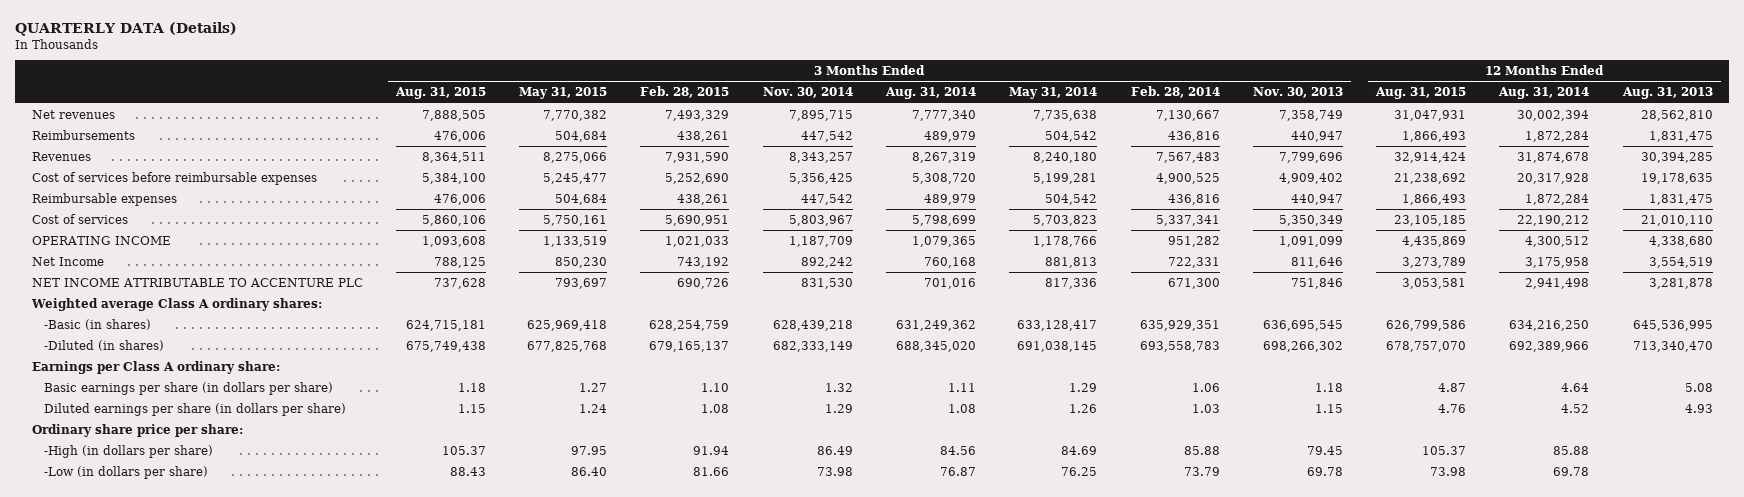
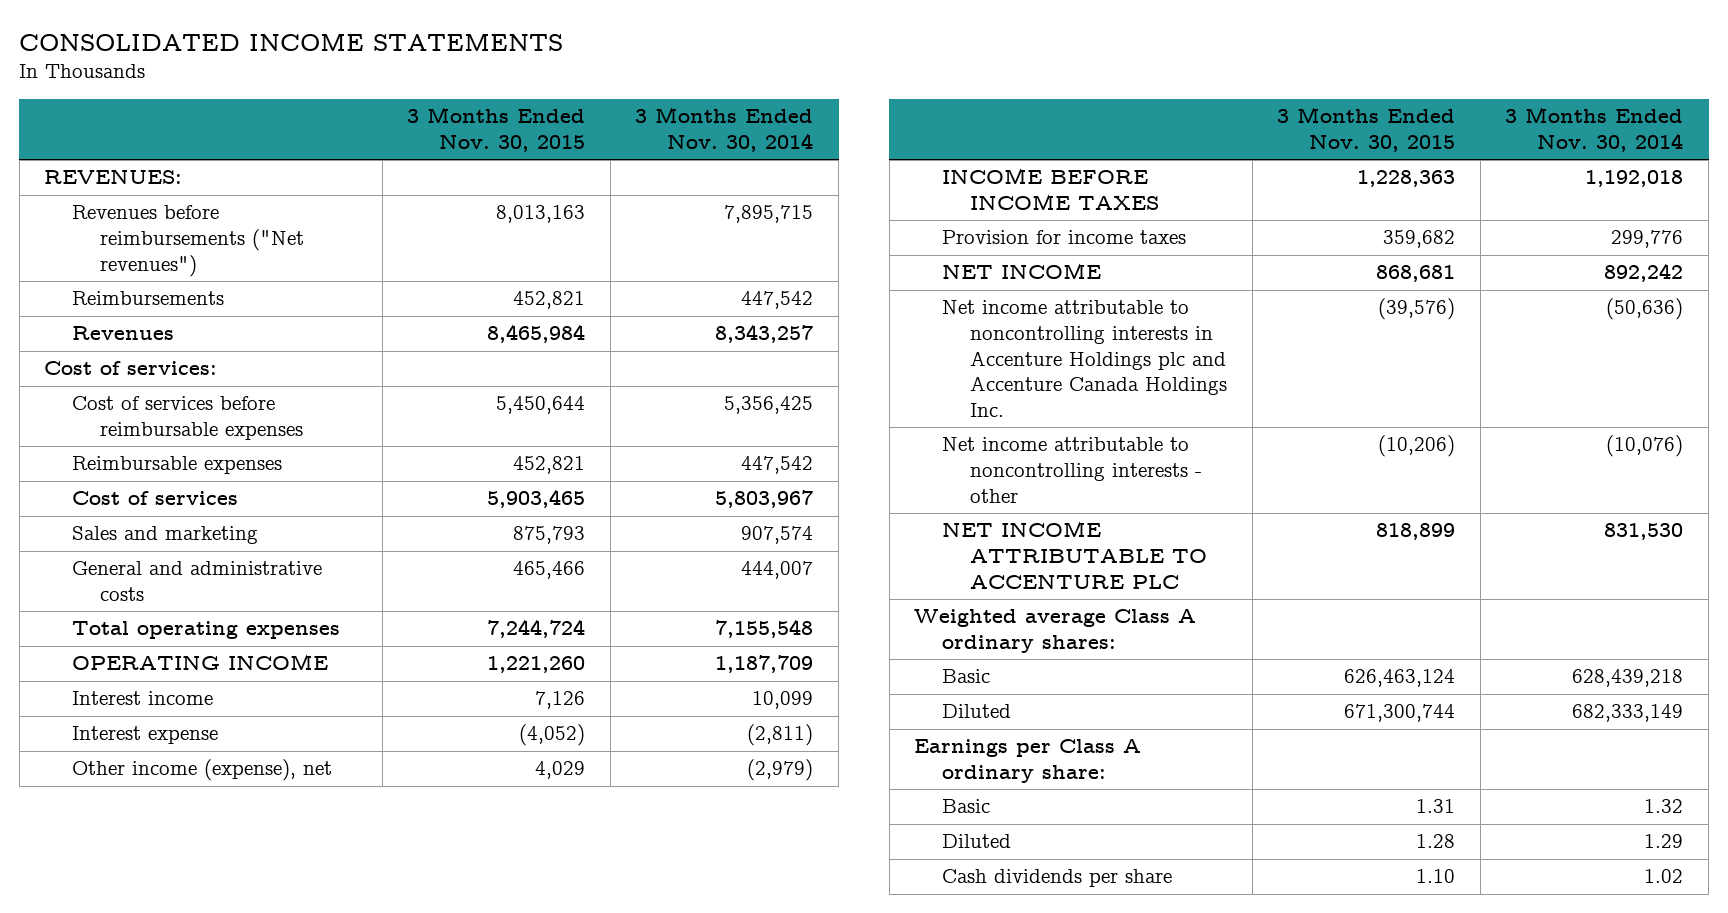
- QUARTERLY DATA (Details)
+ CONSOLIDATED INCOME STATEMENTS
- | 3 Months Ended Aug. 31, 2015 | 3 Months Ended May 31, 2015 | 3 Months Ended Feb. 28, 2015 | 3 Months Ended Nov. 30, 2014 | 3 Months Ended Aug. 31, 2014 | 3 Months Ended May 31, 2014 | 3 Months Ended Feb. 28, 2014 | 3 Months Ended Nov. 30, 2013 | 12 Months Ended Aug. 31, 2015 | 12 Months Ended Aug. 31, 2014 | 12 Months Ended Aug. 31, 2013
+ | 3 Months Ended Nov. 30, 2015 | 3 Months Ended Nov. 30, 2014
- Net revenues | 7,888,505 | 7,770,382 | 7,493,329 | 7,895,715 | 7,777,340 | 7,735,638 | 7,130,667 | 7,358,749 | 31,047,931 | 30,002,394 | 28,562,810
+ REVENUES:
+ Revenues before reimbursements ("Net revenues") | 8,013,163 | 7,895,715
+ Cost of services:
+ Sales and marketing | 875,793 | 907,574
+ General and administrative costs | 465,466 | 444,007
+ Total operating expenses | 7,244,724 | 7,155,548
- Net Income | 788,125 | 850,230 | 743,192 | 892,242 | 760,168 | 881,813 | 722,331 | 811,646 | 3,273,789 | 3,175,958 | 3,554,519
+ Interest income | 7,126 | 10,099
+ Interest expense | (4,052) | (2,811)
+ Other income (expense), net | 4,029 | (2,979)
+ INCOME BEFORE INCOME TAXES | 1,228,363 | 1,192,018
+ Provision for income taxes | 359,682 | 299,776
+ NET INCOME | 868,681 | 892,242
+ Net income attributable to noncontrolling interests in Accenture Holdings plc and Accenture Canada Holdings Inc. | (39,576) | (50,636)
+ Net income attributable to noncontrolling interests - other | (10,206) | (10,076)
- -Basic (in shares) | 624,715,181 | 625,969,418 | 628,254,759 | 628,439,218 | 631,249,362 | 633,128,417 | 635,929,351 | 636,695,545 | 626,799,586 | 634,216,250 | 645,536,995
- -Diluted (in shares) | 675,749,438 | 677,825,768 | 679,165,137 | 682,333,149 | 688,345,020 | 691,038,145 | 693,558,783 | 698,266,302 | 678,757,070 | 692,389,966 | 713,340,470
+ Basic | 626,463,124 | 628,439,218
+ Diluted | 671,300,744 | 682,333,149
- Basic earnings per share (in dollars per share) | 1.18 | 1.27 | 1.10 | 1.32 | 1.11 | 1.29 | 1.06 | 1.18 | 4.87 | 4.64 | 5.08
- Diluted earnings per share (in dollars per share) | 1.15 | 1.24 | 1.08 | 1.29 | 1.08 | 1.26 | 1.03 | 1.15 | 4.76 | 4.52 | 4.93
- Ordinary share price per share:
- -High (in dollars per share) | 105.37 | 97.95 | 91.94 | 86.49 | 84.56 | 84.69 | 85.88 | 79.45 | 105.37 | 85.88 |
- -Low (in dollars per share) | 88.43 | 86.40 | 81.66 | 73.98 | 76.87 | 76.25 | 73.79 | 69.78 | 73.98 | 69.78 |
+ Basic | 1.31 | 1.32
+ Diluted | 1.28 | 1.29
+ Cash dividends per share | 1.10 | 1.02

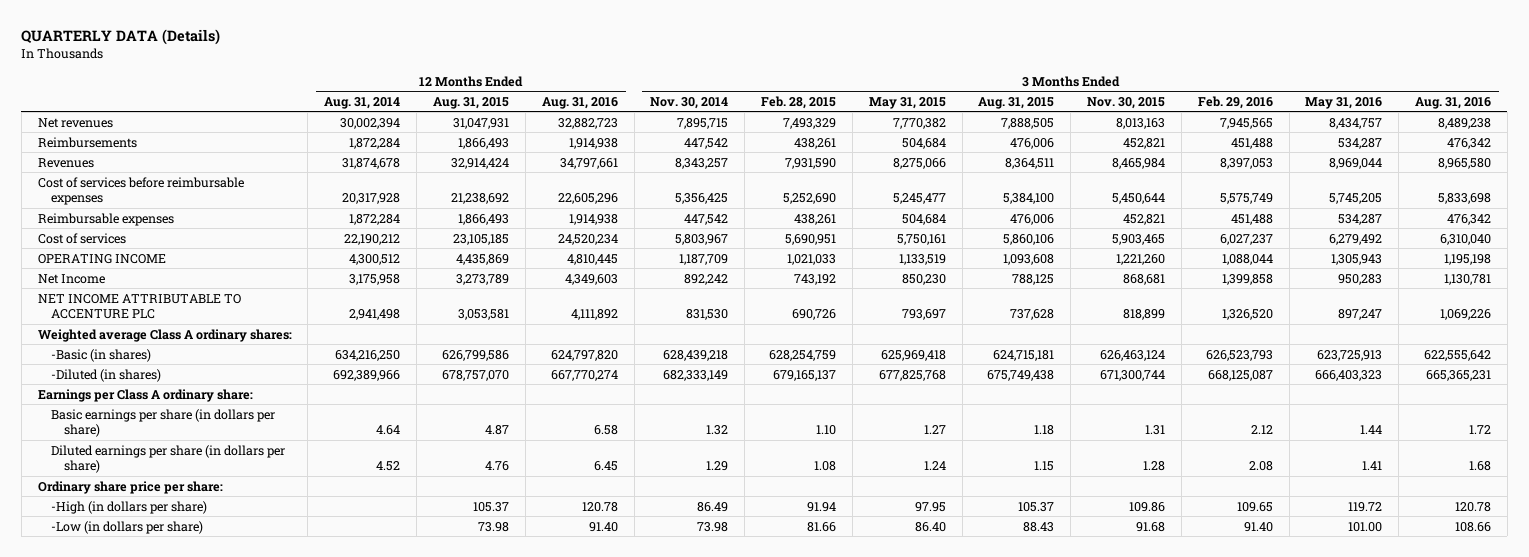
- CONSOLIDATED INCOME STATEMENTS
+ QUARTERLY DATA (Details)
- | 3 Months Ended Nov. 30, 2015 | 3 Months Ended Nov. 30, 2014
+ | 12 Months Ended Aug. 31, 2014 | 12 Months Ended Aug. 31, 2015 | 12 Months Ended Aug. 31, 2016 | 3 Months Ended Nov. 30, 2014 | 3 Months Ended Feb. 28, 2015 | 3 Months Ended May 31, 2015 | 3 Months Ended Aug. 31, 2015 | 3 Months Ended Nov. 30, 2015 | 3 Months Ended Feb. 29, 2016 | 3 Months Ended May 31, 2016 | 3 Months Ended Aug. 31, 2016
- REVENUES:
- Revenues before reimbursements ("Net revenues") | 8,013,163 | 7,895,715
+ Net revenues | 30,002,394 | 31,047,931 | 32,882,723 | 7,895,715 | 7,493,329 | 7,770,382 | 7,888,505 | 8,013,163 | 7,945,565 | 8,434,757 | 8,489,238
- Cost of services:
- Sales and marketing | 875,793 | 907,574
- General and administrative costs | 465,466 | 444,007
- Total operating expenses | 7,244,724 | 7,155,548
- Interest income | 7,126 | 10,099
- Interest expense | (4,052) | (2,811)
- Other income (expense), net | 4,029 | (2,979)
- INCOME BEFORE INCOME TAXES | 1,228,363 | 1,192,018
- Provision for income taxes | 359,682 | 299,776
- NET INCOME | 868,681 | 892,242
- Net income attributable to noncontrolling interests in Accenture Holdings plc and Accenture Canada Holdings Inc. | (39,576) | (50,636)
- Net income attributable to noncontrolling interests - other | (10,206) | (10,076)
+ Net Income | 3,175,958 | 3,273,789 | 4,349,603 | 892,242 | 743,192 | 850,230 | 788,125 | 868,681 | 1,399,858 | 950,283 | 1,130,781
- Basic | 626,463,124 | 628,439,218
- Diluted | 671,300,744 | 682,333,149
+ -Basic (in shares) | 634,216,250 | 626,799,586 | 624,797,820 | 628,439,218 | 628,254,759 | 625,969,418 | 624,715,181 | 626,463,124 | 626,523,793 | 623,725,913 | 622,555,642
+ -Diluted (in shares) | 692,389,966 | 678,757,070 | 667,770,274 | 682,333,149 | 679,165,137 | 677,825,768 | 675,749,438 | 671,300,744 | 668,125,087 | 666,403,323 | 665,365,231
- Basic | 1.31 | 1.32
- Diluted | 1.28 | 1.29
- Cash dividends per share | 1.10 | 1.02
+ Basic earnings per share (in dollars per share) | 4.64 | 4.87 | 6.58 | 1.32 | 1.10 | 1.27 | 1.18 | 1.31 | 2.12 | 1.44 | 1.72
+ Diluted earnings per share (in dollars per share) | 4.52 | 4.76 | 6.45 | 1.29 | 1.08 | 1.24 | 1.15 | 1.28 | 2.08 | 1.41 | 1.68
+ Ordinary share price per share:
+ -High (in dollars per share) | | 105.37 | 120.78 | 86.49 | 91.94 | 97.95 | 105.37 | 109.86 | 109.65 | 119.72 | 120.78
+ -Low (in dollars per share) | | 73.98 | 91.40 | 73.98 | 81.66 | 86.40 | 88.43 | 91.68 | 91.40 | 101.00 | 108.66

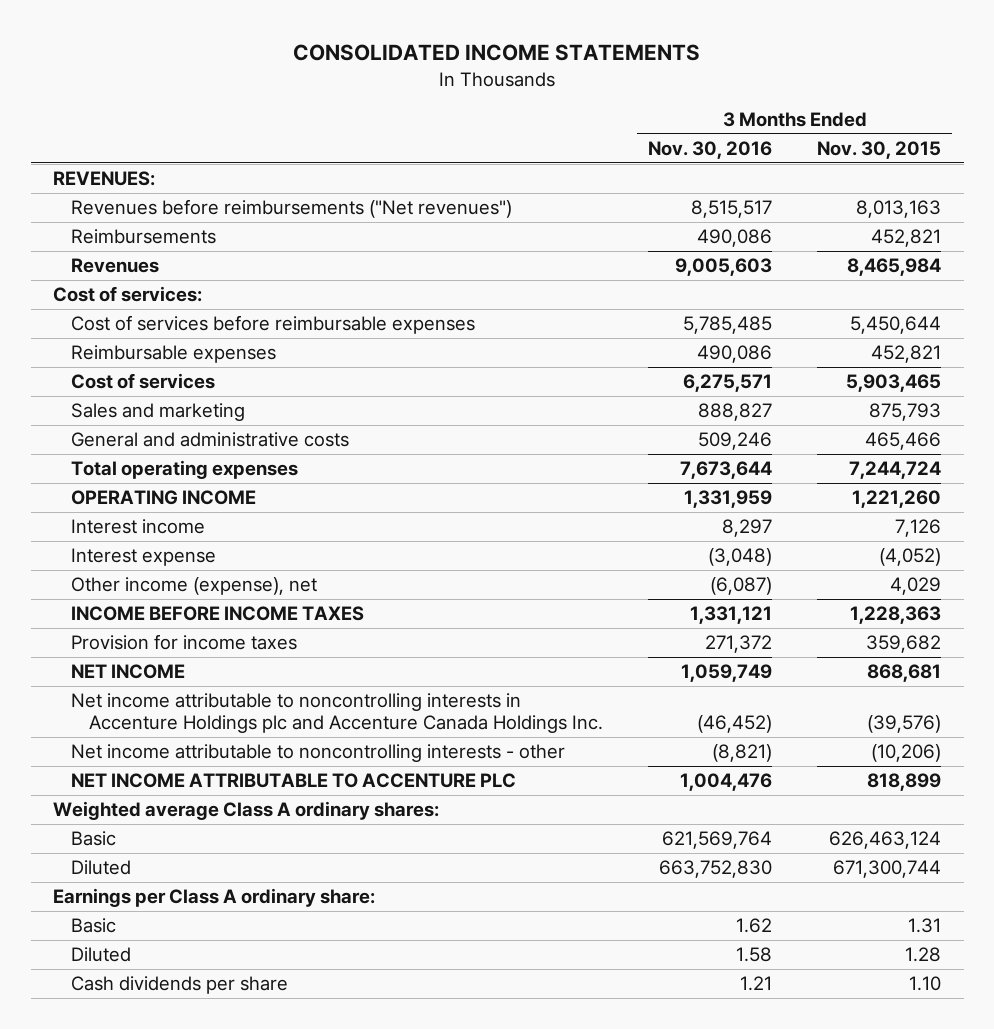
- QUARTERLY DATA (Details)
+ CONSOLIDATED INCOME STATEMENTS
- | 12 Months Ended Aug. 31, 2014 | 12 Months Ended Aug. 31, 2015 | 12 Months Ended Aug. 31, 2016 | 3 Months Ended Nov. 30, 2014 | 3 Months Ended Feb. 28, 2015 | 3 Months Ended May 31, 2015 | 3 Months Ended Aug. 31, 2015 | 3 Months Ended Nov. 30, 2015 | 3 Months Ended Feb. 29, 2016 | 3 Months Ended May 31, 2016 | 3 Months Ended Aug. 31, 2016
+ | 3 Months Ended Nov. 30, 2016 | 3 Months Ended Nov. 30, 2015
- Net revenues | 30,002,394 | 31,047,931 | 32,882,723 | 7,895,715 | 7,493,329 | 7,770,382 | 7,888,505 | 8,013,163 | 7,945,565 | 8,434,757 | 8,489,238
+ REVENUES:
+ Revenues before reimbursements ("Net revenues") | 8,515,517 | 8,013,163
+ Cost of services:
+ Sales and marketing | 888,827 | 875,793
+ General and administrative costs | 509,246 | 465,466
+ Total operating expenses | 7,673,644 | 7,244,724
- Net Income | 3,175,958 | 3,273,789 | 4,349,603 | 892,242 | 743,192 | 850,230 | 788,125 | 868,681 | 1,399,858 | 950,283 | 1,130,781
+ Interest income | 8,297 | 7,126
+ Interest expense | (3,048) | (4,052)
+ Other income (expense), net | (6,087) | 4,029
+ INCOME BEFORE INCOME TAXES | 1,331,121 | 1,228,363
+ Provision for income taxes | 271,372 | 359,682
+ NET INCOME | 1,059,749 | 868,681
+ Net income attributable to noncontrolling interests in Accenture Holdings plc and Accenture Canada Holdings Inc. | (46,452) | (39,576)
+ Net income attributable to noncontrolling interests - other | (8,821) | (10,206)
- -Basic (in shares) | 634,216,250 | 626,799,586 | 624,797,820 | 628,439,218 | 628,254,759 | 625,969,418 | 624,715,181 | 626,463,124 | 626,523,793 | 623,725,913 | 622,555,642
- -Diluted (in shares) | 692,389,966 | 678,757,070 | 667,770,274 | 682,333,149 | 679,165,137 | 677,825,768 | 675,749,438 | 671,300,744 | 668,125,087 | 666,403,323 | 665,365,231
+ Basic | 621,569,764 | 626,463,124
+ Diluted | 663,752,830 | 671,300,744
- Basic earnings per share (in dollars per share) | 4.64 | 4.87 | 6.58 | 1.32 | 1.10 | 1.27 | 1.18 | 1.31 | 2.12 | 1.44 | 1.72
- Diluted earnings per share (in dollars per share) | 4.52 | 4.76 | 6.45 | 1.29 | 1.08 | 1.24 | 1.15 | 1.28 | 2.08 | 1.41 | 1.68
- Ordinary share price per share:
- -High (in dollars per share) | | 105.37 | 120.78 | 86.49 | 91.94 | 97.95 | 105.37 | 109.86 | 109.65 | 119.72 | 120.78
- -Low (in dollars per share) | | 73.98 | 91.40 | 73.98 | 81.66 | 86.40 | 88.43 | 91.68 | 91.40 | 101.00 | 108.66
+ Basic | 1.62 | 1.31
+ Diluted | 1.58 | 1.28
+ Cash dividends per share | 1.21 | 1.10

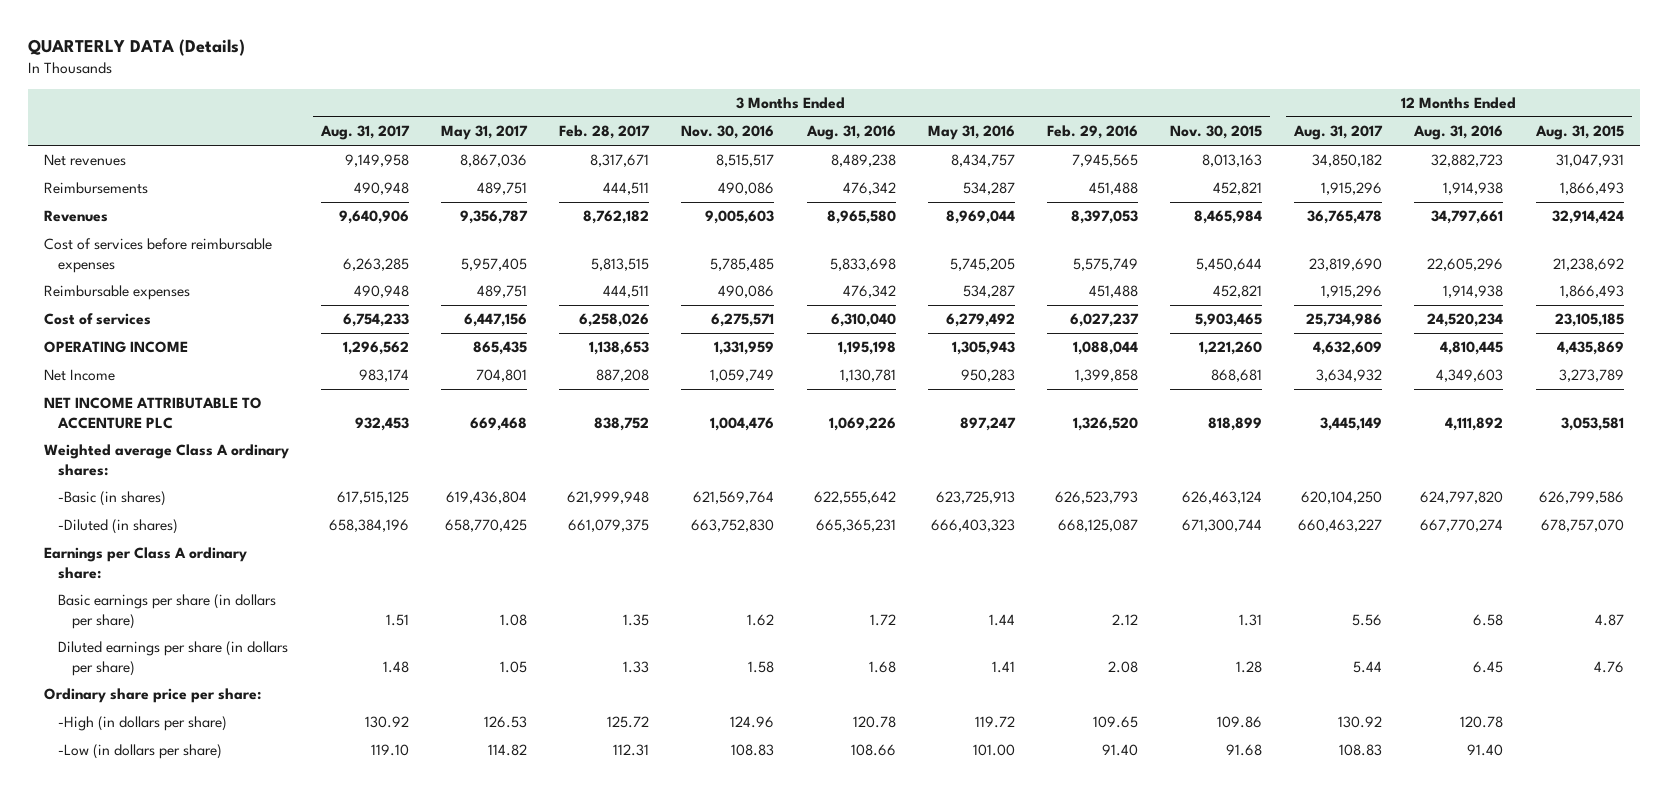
- CONSOLIDATED INCOME STATEMENTS
+ QUARTERLY DATA (Details)
- | 3 Months Ended Nov. 30, 2016 | 3 Months Ended Nov. 30, 2015
+ | 3 Months Ended Aug. 31, 2017 | 3 Months Ended May 31, 2017 | 3 Months Ended Feb. 28, 2017 | 3 Months Ended Nov. 30, 2016 | 3 Months Ended Aug. 31, 2016 | 3 Months Ended May 31, 2016 | 3 Months Ended Feb. 29, 2016 | 3 Months Ended Nov. 30, 2015 | 12 Months Ended Aug. 31, 2017 | 12 Months Ended Aug. 31, 2016 | 12 Months Ended Aug. 31, 2015
- REVENUES:
- Revenues before reimbursements ("Net revenues") | 8,515,517 | 8,013,163
+ Net revenues | 9,149,958 | 8,867,036 | 8,317,671 | 8,515,517 | 8,489,238 | 8,434,757 | 7,945,565 | 8,013,163 | 34,850,182 | 32,882,723 | 31,047,931
- Cost of services:
- Sales and marketing | 888,827 | 875,793
- General and administrative costs | 509,246 | 465,466
- Total operating expenses | 7,673,644 | 7,244,724
- Interest income | 8,297 | 7,126
- Interest expense | (3,048) | (4,052)
- Other income (expense), net | (6,087) | 4,029
- INCOME BEFORE INCOME TAXES | 1,331,121 | 1,228,363
- Provision for income taxes | 271,372 | 359,682
- NET INCOME | 1,059,749 | 868,681
- Net income attributable to noncontrolling interests in Accenture Holdings plc and Accenture Canada Holdings Inc. | (46,452) | (39,576)
- Net income attributable to noncontrolling interests - other | (8,821) | (10,206)
+ Net Income | 983,174 | 704,801 | 887,208 | 1,059,749 | 1,130,781 | 950,283 | 1,399,858 | 868,681 | 3,634,932 | 4,349,603 | 3,273,789
- Basic | 621,569,764 | 626,463,124
- Diluted | 663,752,830 | 671,300,744
+ -Basic (in shares) | 617,515,125 | 619,436,804 | 621,999,948 | 621,569,764 | 622,555,642 | 623,725,913 | 626,523,793 | 626,463,124 | 620,104,250 | 624,797,820 | 626,799,586
+ -Diluted (in shares) | 658,384,196 | 658,770,425 | 661,079,375 | 663,752,830 | 665,365,231 | 666,403,323 | 668,125,087 | 671,300,744 | 660,463,227 | 667,770,274 | 678,757,070
- Basic | 1.62 | 1.31
- Diluted | 1.58 | 1.28
- Cash dividends per share | 1.21 | 1.10
+ Basic earnings per share (in dollars per share) | 1.51 | 1.08 | 1.35 | 1.62 | 1.72 | 1.44 | 2.12 | 1.31 | 5.56 | 6.58 | 4.87
+ Diluted earnings per share (in dollars per share) | 1.48 | 1.05 | 1.33 | 1.58 | 1.68 | 1.41 | 2.08 | 1.28 | 5.44 | 6.45 | 4.76
+ Ordinary share price per share:
+ -High (in dollars per share) | 130.92 | 126.53 | 125.72 | 124.96 | 120.78 | 119.72 | 109.65 | 109.86 | 130.92 | 120.78 |
+ -Low (in dollars per share) | 119.10 | 114.82 | 112.31 | 108.83 | 108.66 | 101.00 | 91.40 | 91.68 | 108.83 | 91.40 |

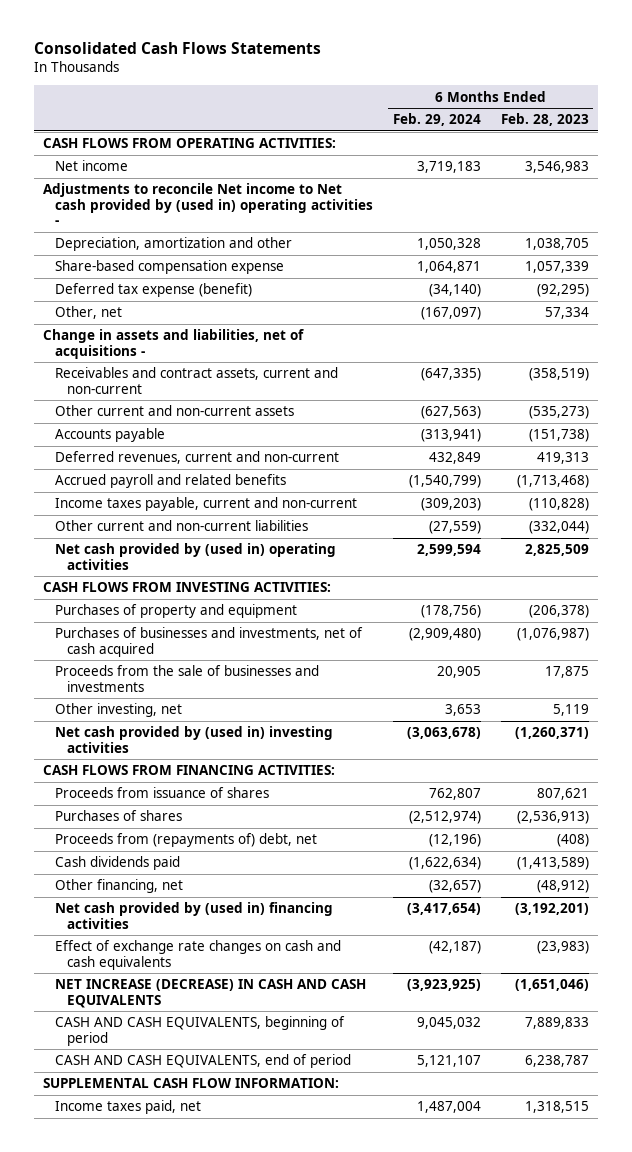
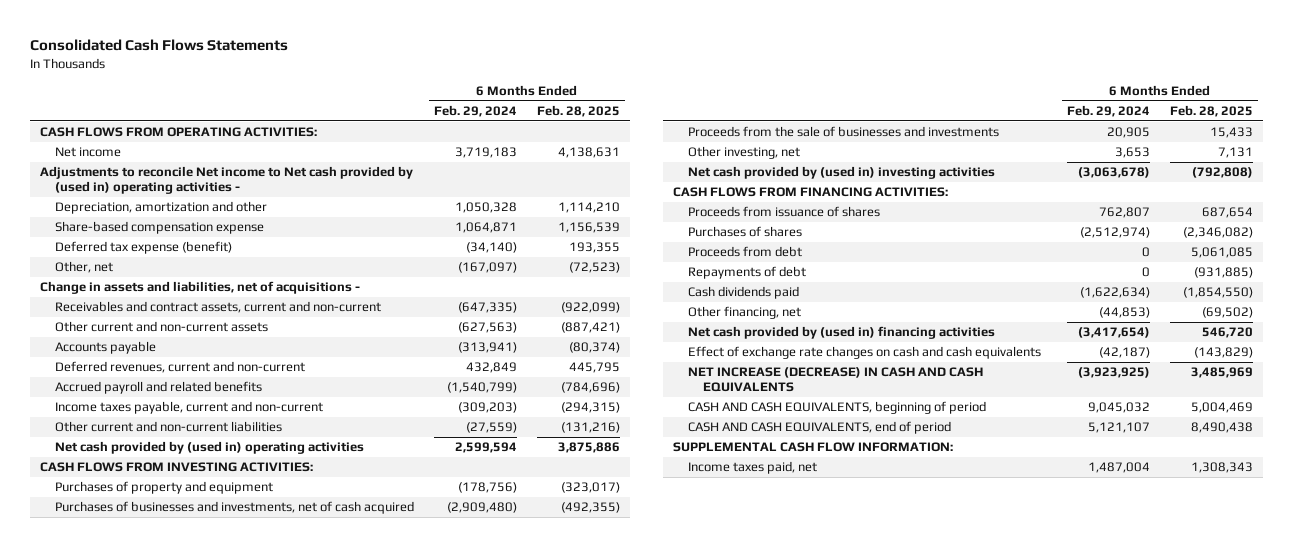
- | 6 Months Ended Feb. 29, 2024 | 6 Months Ended Feb. 28, 2023
+ | 6 Months Ended Feb. 29, 2024 | 6 Months Ended Feb. 28, 2025
- Proceeds from (repayments of) debt, net | (12,196) | (408)
+ Proceeds from debt | 0 | 5,061,085
+ Repayments of debt | 0 | (931,885)
- Other financing, net | (32,657) | (48,912)
+ Other financing, net | (44,853) | (69,502)

